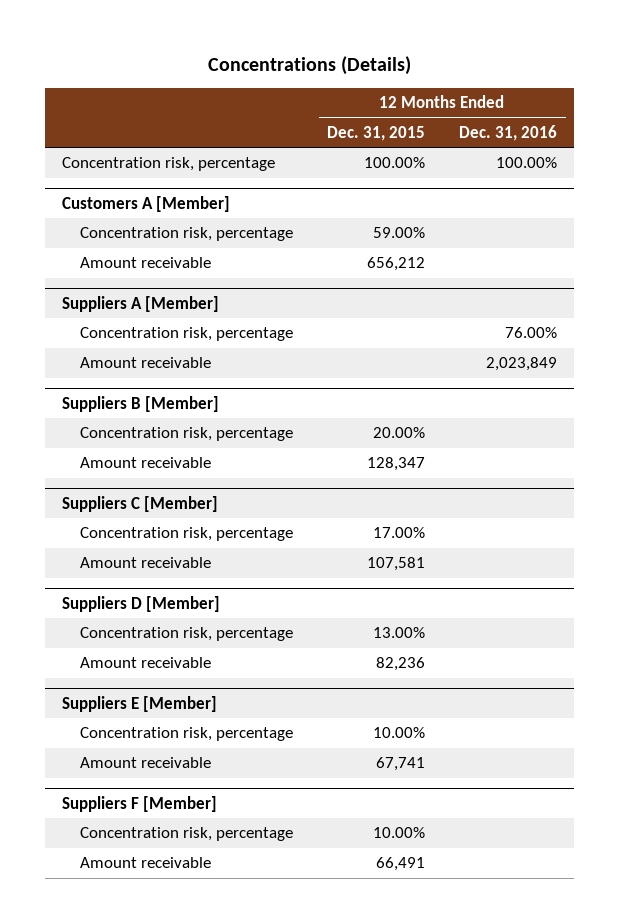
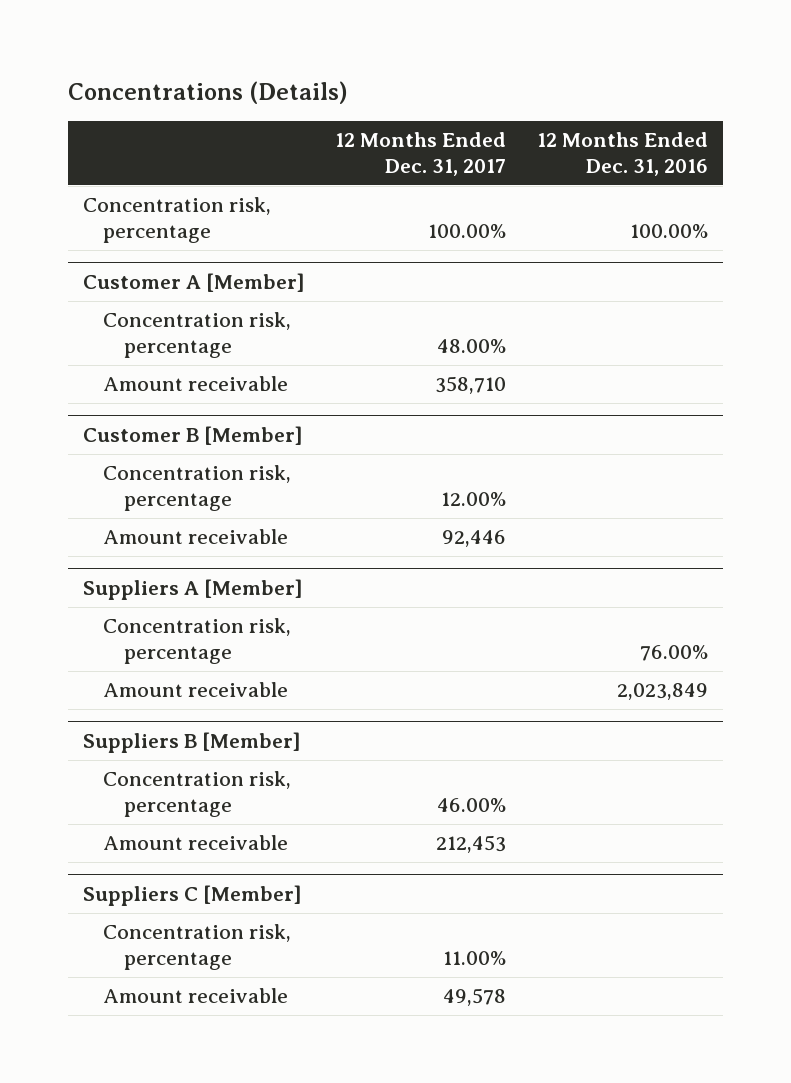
- | 12 Months Ended Dec. 31, 2015 | 12 Months Ended Dec. 31, 2016
+ | 12 Months Ended Dec. 31, 2017 | 12 Months Ended Dec. 31, 2016
- Customers A [Member]
+ Customer A [Member]
+ Customer B [Member]
+ Concentration risk, percentage | 12.00% |
+ Amount receivable | 92,446 |
- Suppliers D [Member]
- Concentration risk, percentage | 13.00% |
- Amount receivable | 82,236 |
- Suppliers E [Member]
- Concentration risk, percentage | 10.00% |
- Amount receivable | 67,741 |
- Suppliers F [Member]
- Concentration risk, percentage | 10.00% |
- Amount receivable | 66,491 |

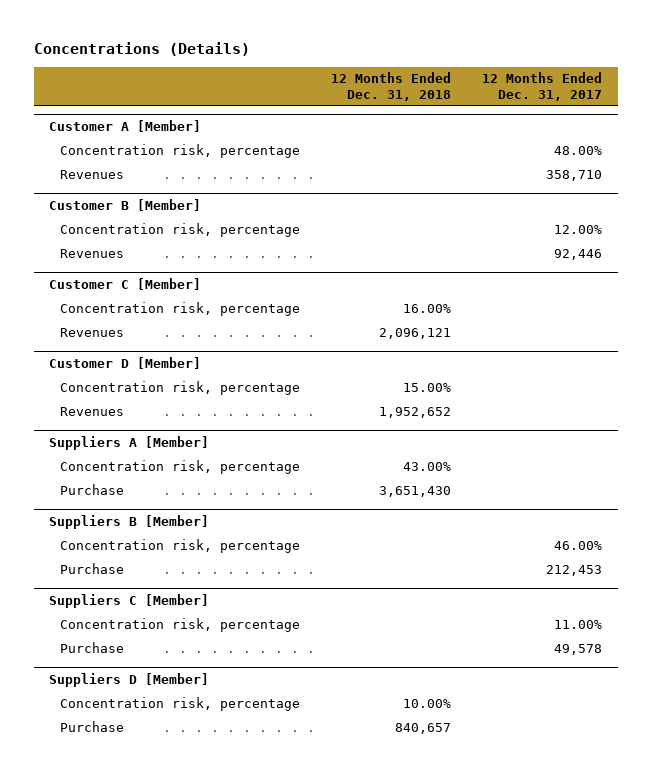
- | 12 Months Ended Dec. 31, 2017 | 12 Months Ended Dec. 31, 2016
+ | 12 Months Ended Dec. 31, 2018 | 12 Months Ended Dec. 31, 2017
- Concentration risk, percentage | 100.00% | 100.00%
@ Customer A [Member]
- Amount receivable | 358,710 |
+ Revenues | | 358,710
@ Customer B [Member]
- Amount receivable | 92,446 |
+ Revenues | | 92,446
+ Customer C [Member]
+ Concentration risk, percentage | 16.00% |
+ Revenues | 2,096,121 |
+ Customer D [Member]
+ Concentration risk, percentage | 15.00% |
+ Revenues | 1,952,652 |
@ Suppliers A [Member]
- Amount receivable | | 2,023,849
+ Purchase | 3,651,430 |
@ Suppliers B [Member]
- Amount receivable | 212,453 |
+ Purchase | | 212,453
@ Suppliers C [Member]
- Amount receivable | 49,578 |
+ Purchase | | 49,578
+ Suppliers D [Member]
+ Concentration risk, percentage | 10.00% |
+ Purchase | 840,657 |

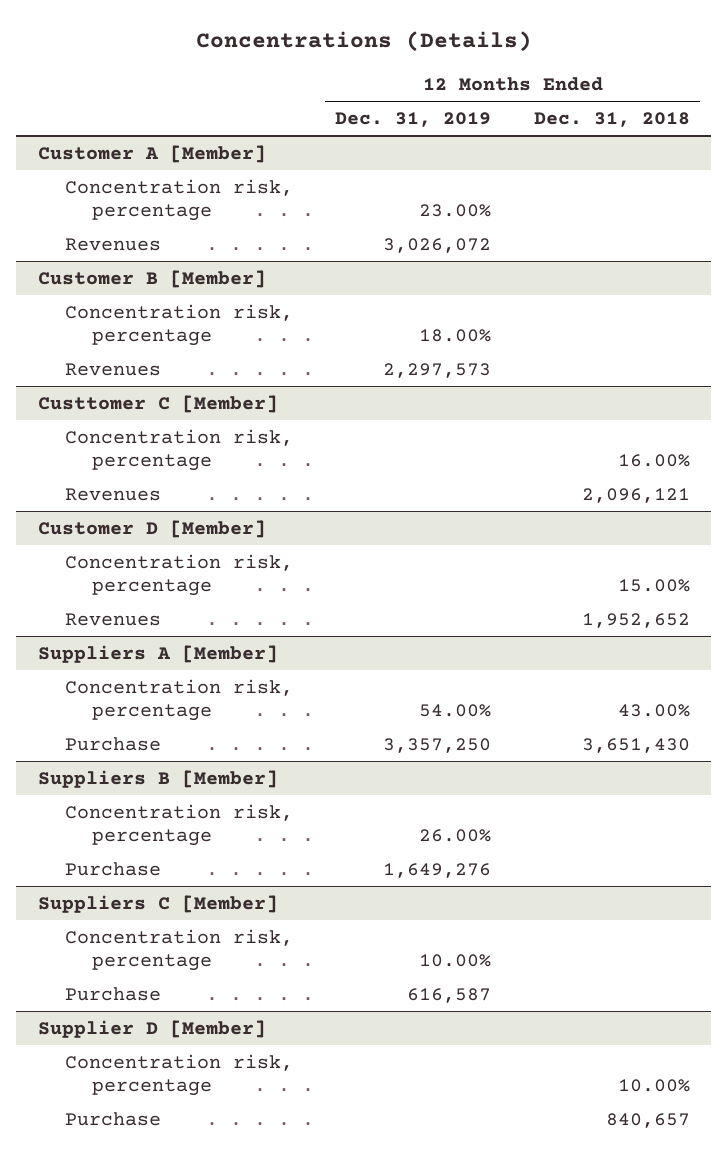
- | 12 Months Ended Dec. 31, 2018 | 12 Months Ended Dec. 31, 2017
+ | 12 Months Ended Dec. 31, 2019 | 12 Months Ended Dec. 31, 2018
- Customer C [Member]
+ Custtomer C [Member]
- Suppliers D [Member]
+ Supplier D [Member]

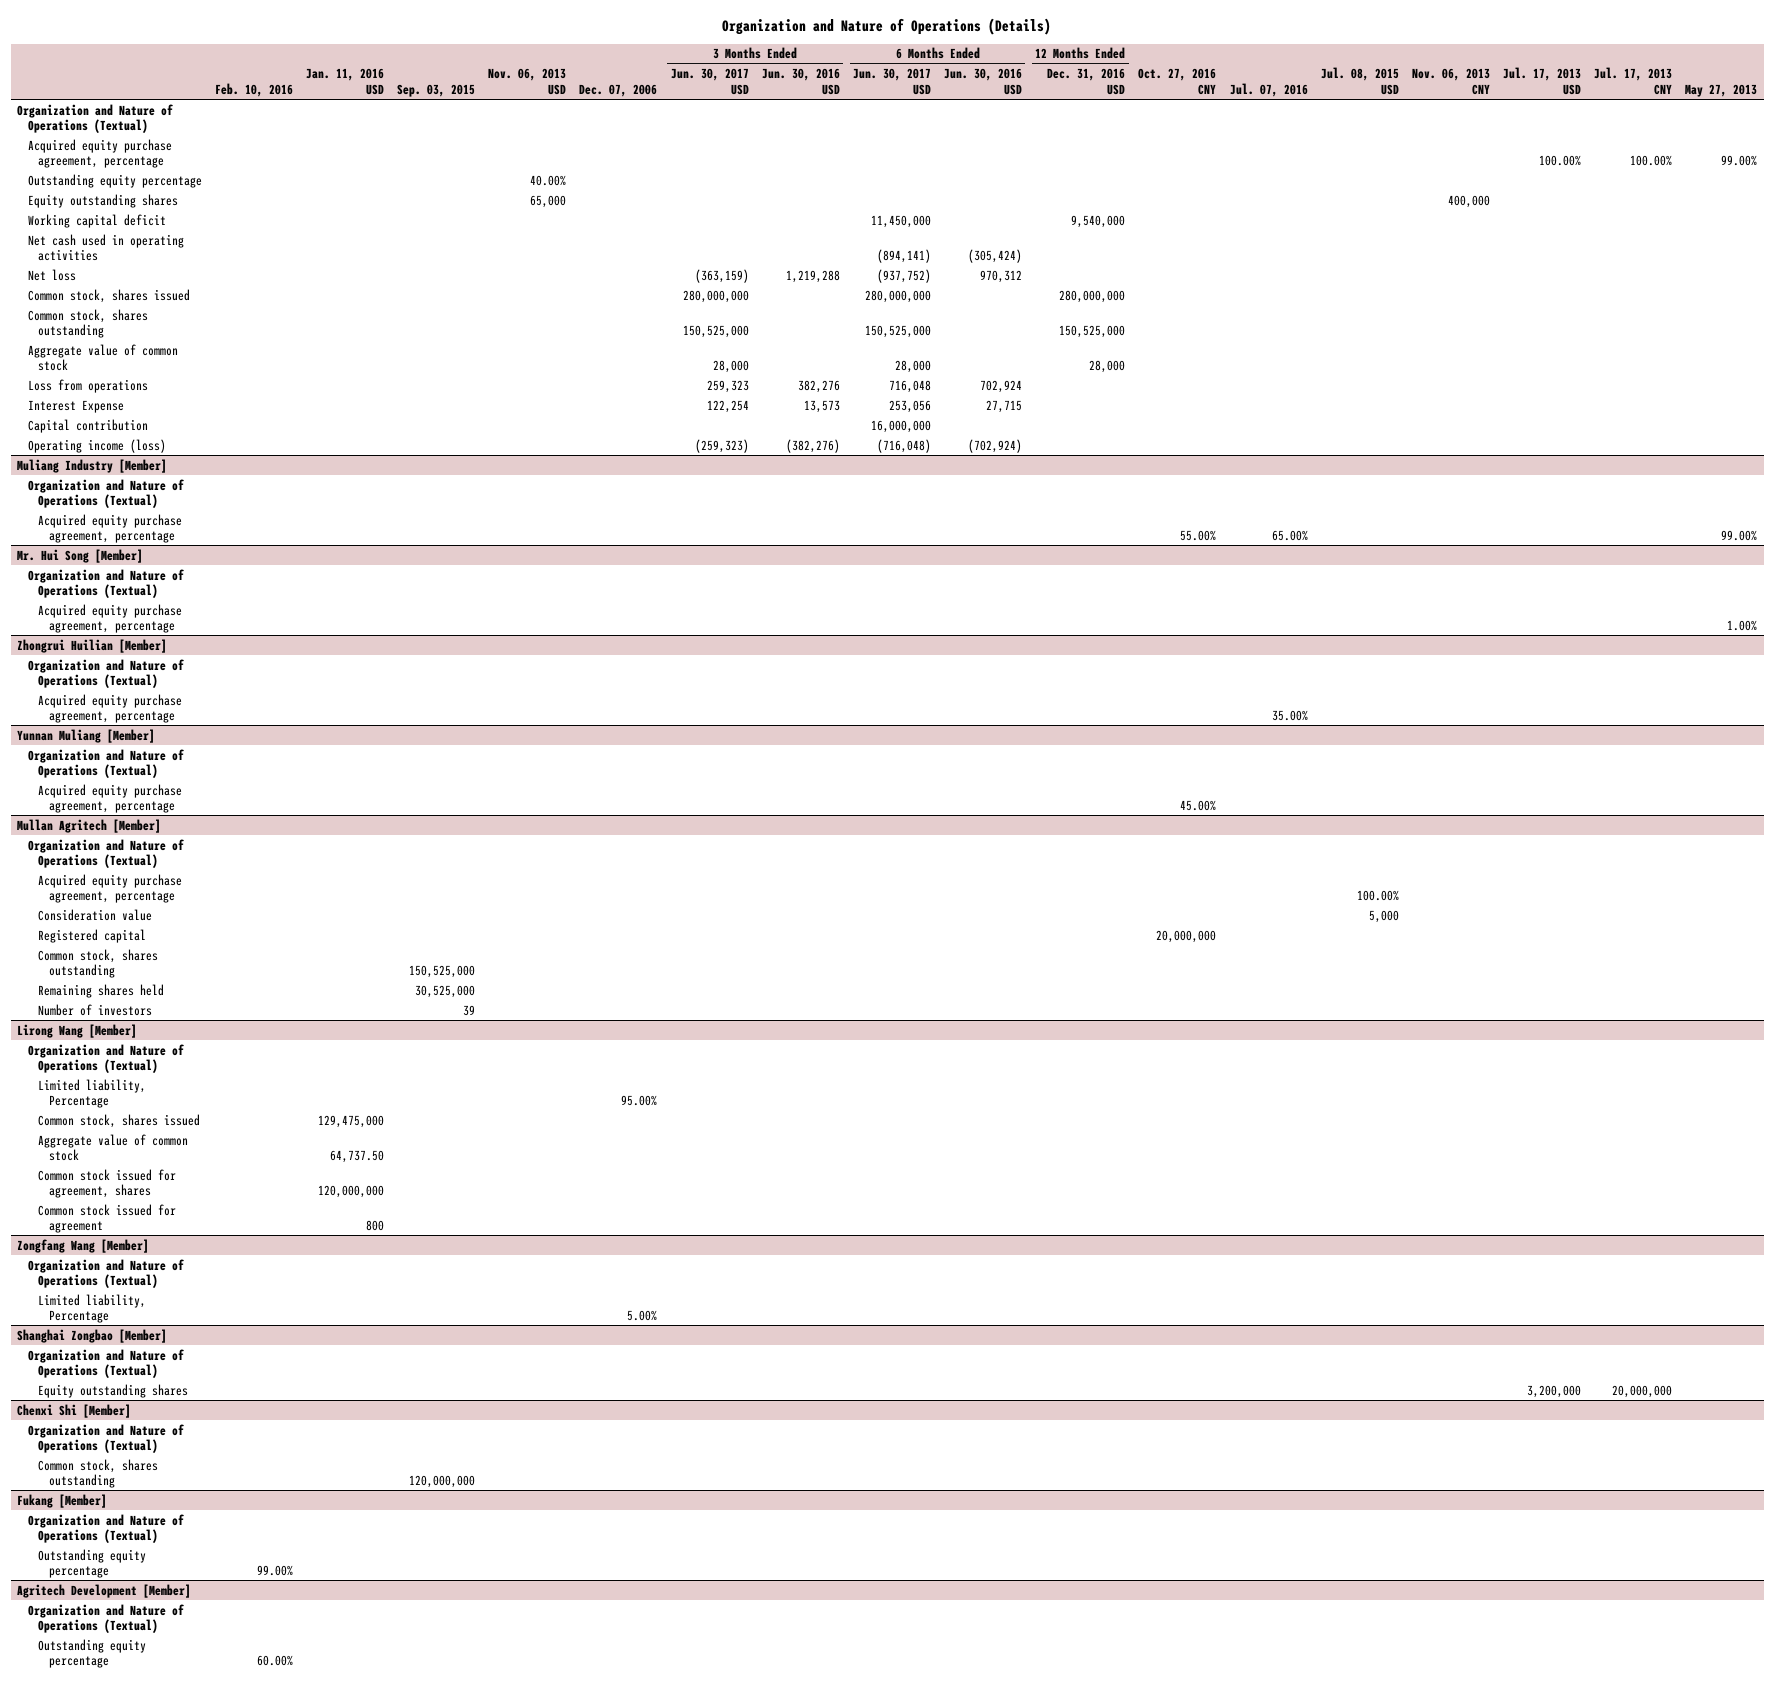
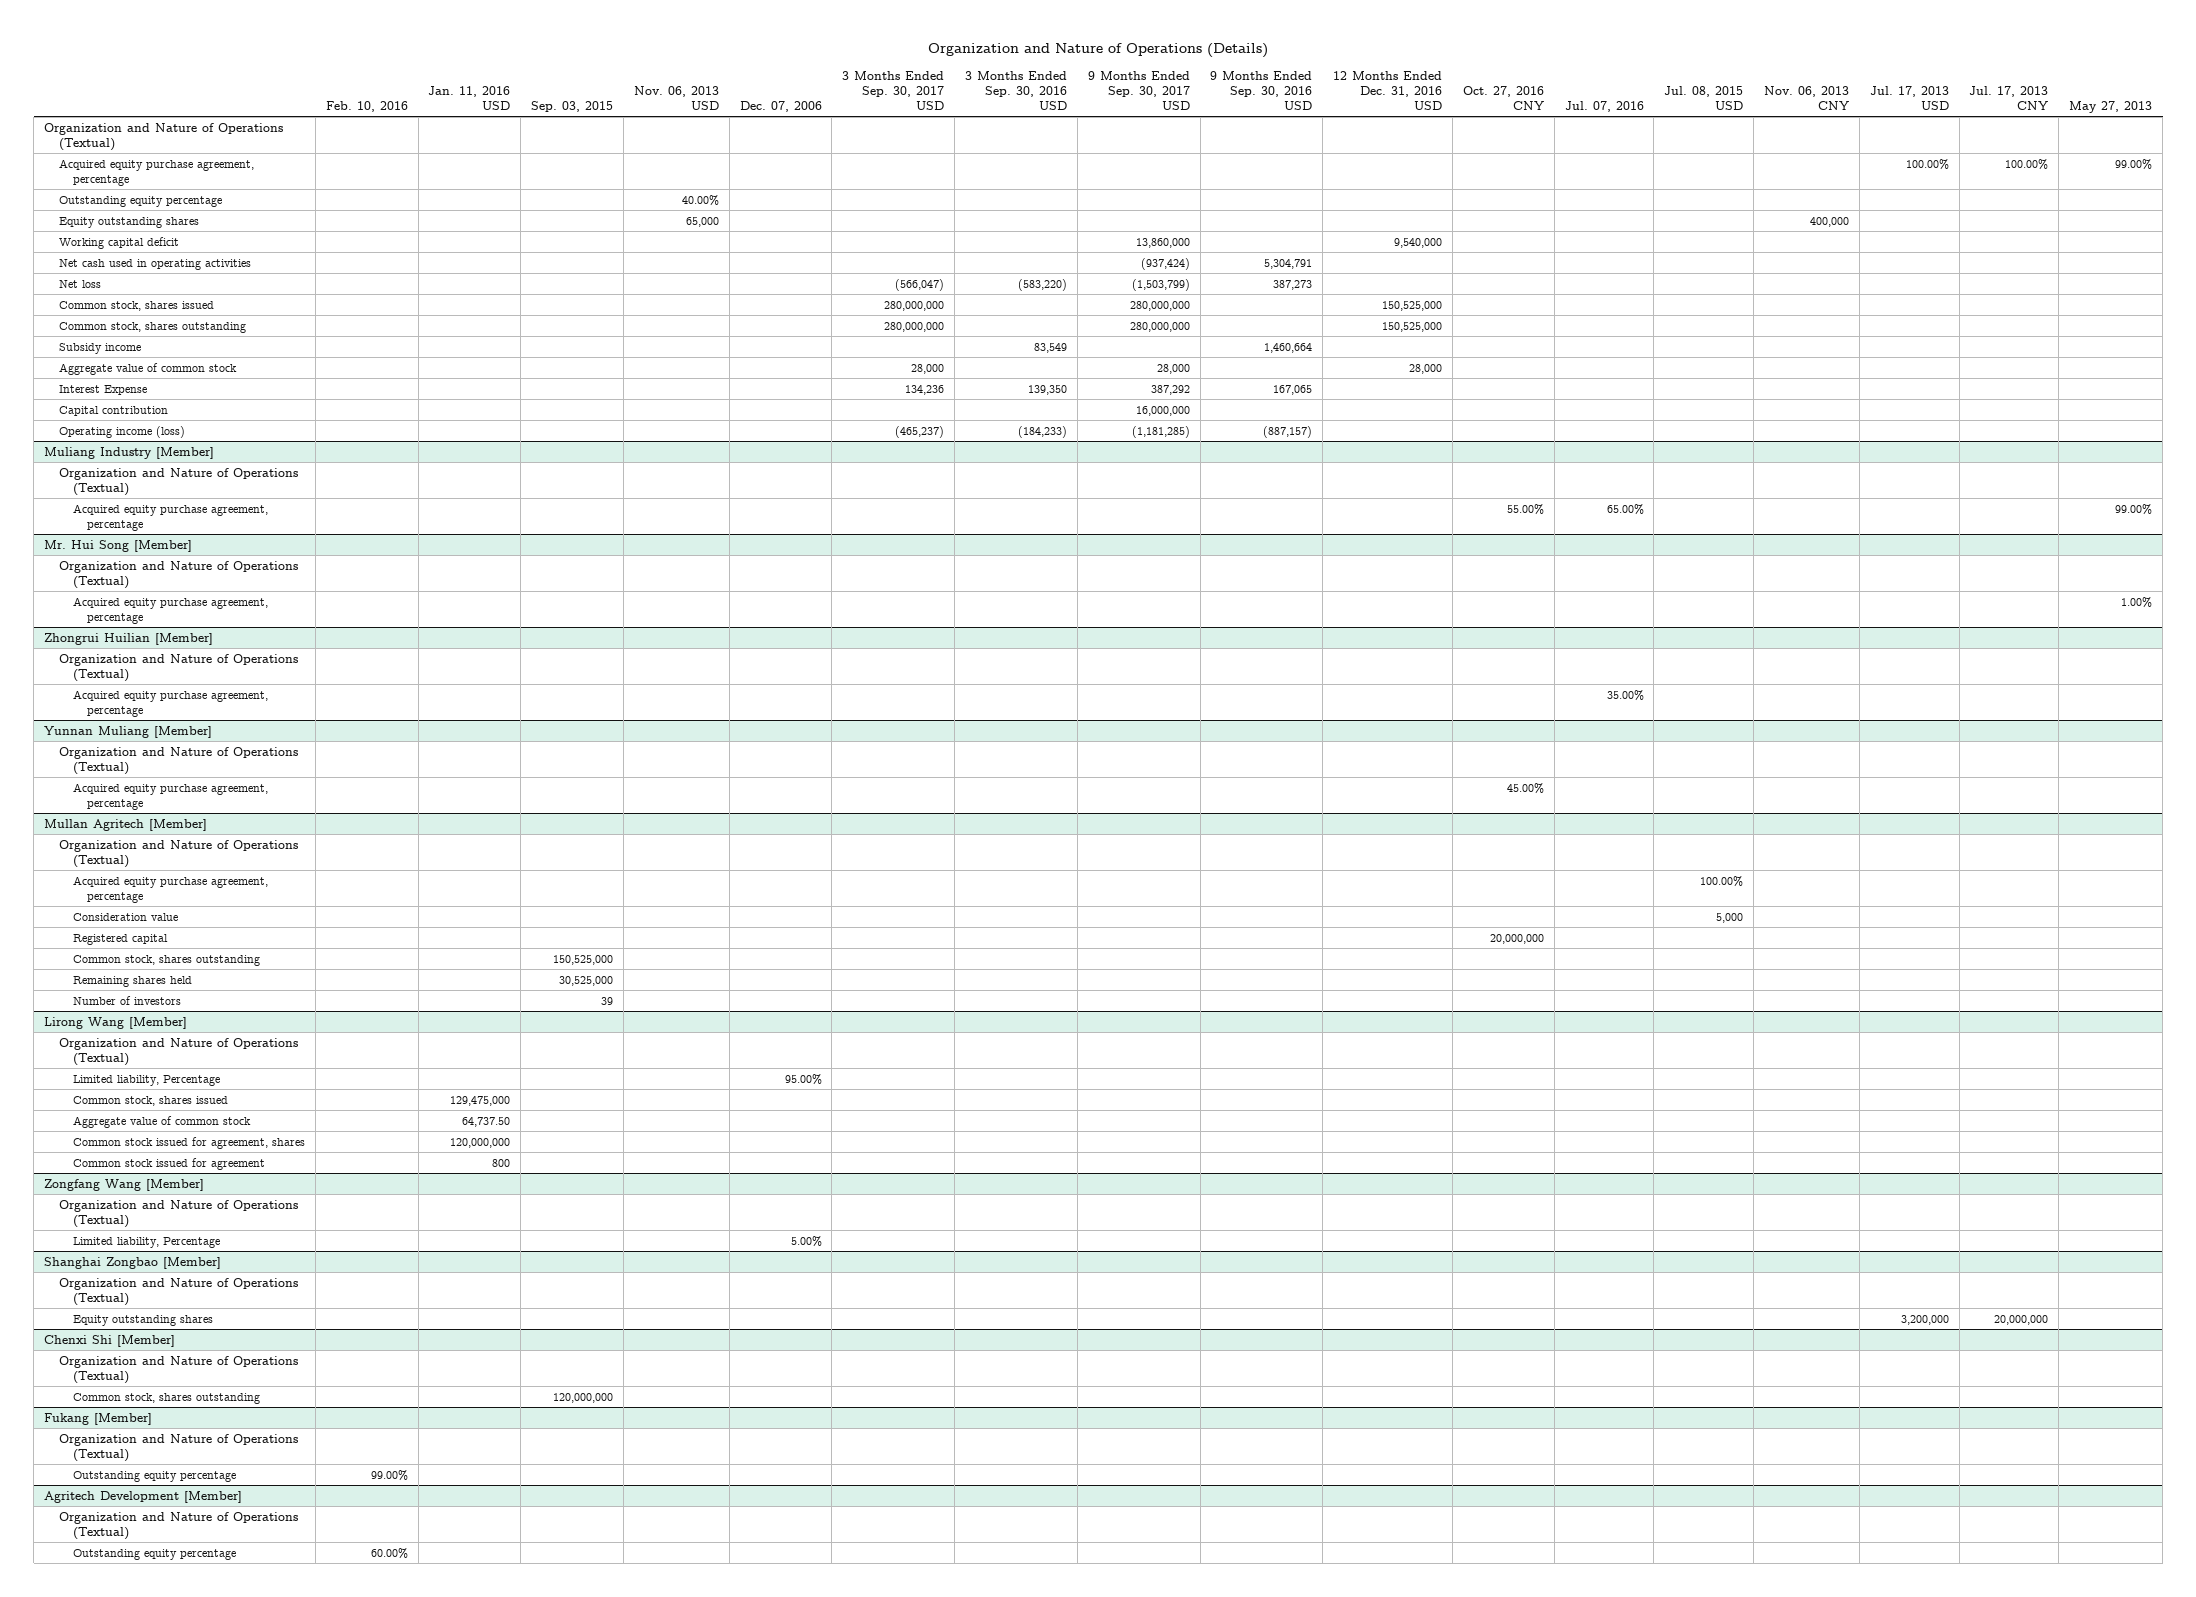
- | Feb. 10, 2016 | Jan. 11, 2016 USD | Sep. 03, 2015 | Nov. 06, 2013 USD | Dec. 07, 2006 | 3 Months Ended Jun. 30, 2017 USD | 3 Months Ended Jun. 30, 2016 USD | 6 Months Ended Jun. 30, 2017 USD | 6 Months Ended Jun. 30, 2016 USD | 12 Months Ended Dec. 31, 2016 USD | Oct. 27, 2016 CNY | Jul. 07, 2016 | Jul. 08, 2015 USD | Nov. 06, 2013 CNY | Jul. 17, 2013 USD | Jul. 17, 2013 CNY | May 27, 2013
+ | Feb. 10, 2016 | Jan. 11, 2016 USD | Sep. 03, 2015 | Nov. 06, 2013 USD | Dec. 07, 2006 | 3 Months Ended Sep. 30, 2017 USD | 3 Months Ended Sep. 30, 2016 USD | 9 Months Ended Sep. 30, 2017 USD | 9 Months Ended Sep. 30, 2016 USD | 12 Months Ended Dec. 31, 2016 USD | Oct. 27, 2016 CNY | Jul. 07, 2016 | Jul. 08, 2015 USD | Nov. 06, 2013 CNY | Jul. 17, 2013 USD | Jul. 17, 2013 CNY | May 27, 2013
- Common stock, shares issued | | | | | | 280,000,000 | | 280,000,000 | | 280,000,000 | | | | | | |
+ Common stock, shares issued | | | | | | 280,000,000 | | 280,000,000 | | 150,525,000 | | | | | | |
+ Subsidy income | | | | | | | 83,549 | | 1,460,664 | | | | | | | |
- Loss from operations | | | | | | 259,323 | 382,276 | 716,048 | 702,924 | | | | | | | |

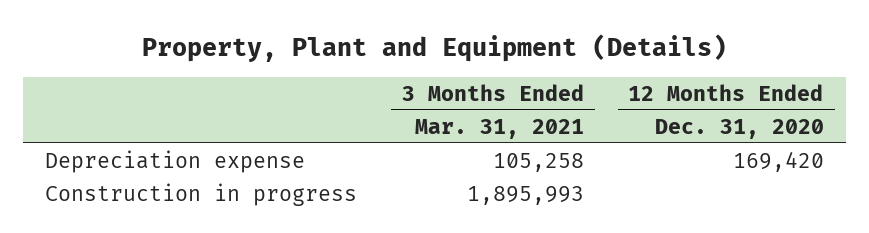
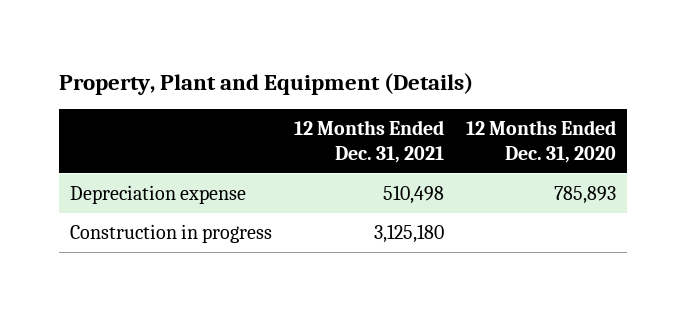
- | 3 Months Ended Mar. 31, 2021 | 12 Months Ended Dec. 31, 2020
+ | 12 Months Ended Dec. 31, 2021 | 12 Months Ended Dec. 31, 2020
- Depreciation expense | 105,258 | 169,420
+ Depreciation expense | 510,498 | 785,893

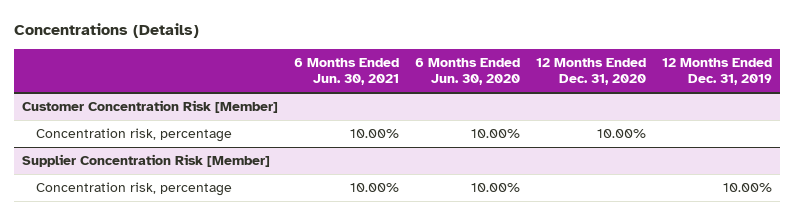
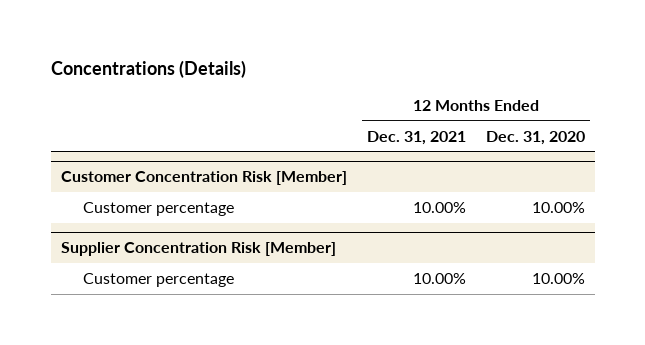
- | 6 Months Ended Jun. 30, 2021 | 6 Months Ended Jun. 30, 2020 | 12 Months Ended Dec. 31, 2020 | 12 Months Ended Dec. 31, 2019
+ | 12 Months Ended Dec. 31, 2021 | 12 Months Ended Dec. 31, 2020
@ Customer Concentration Risk [Member]
- Concentration risk, percentage | 10.00% | 10.00% | 10.00% |
+ Customer percentage | 10.00% | 10.00%
@ Supplier Concentration Risk [Member]
- Concentration risk, percentage | 10.00% | 10.00% | | 10.00%
+ Customer percentage | 10.00% | 10.00%

